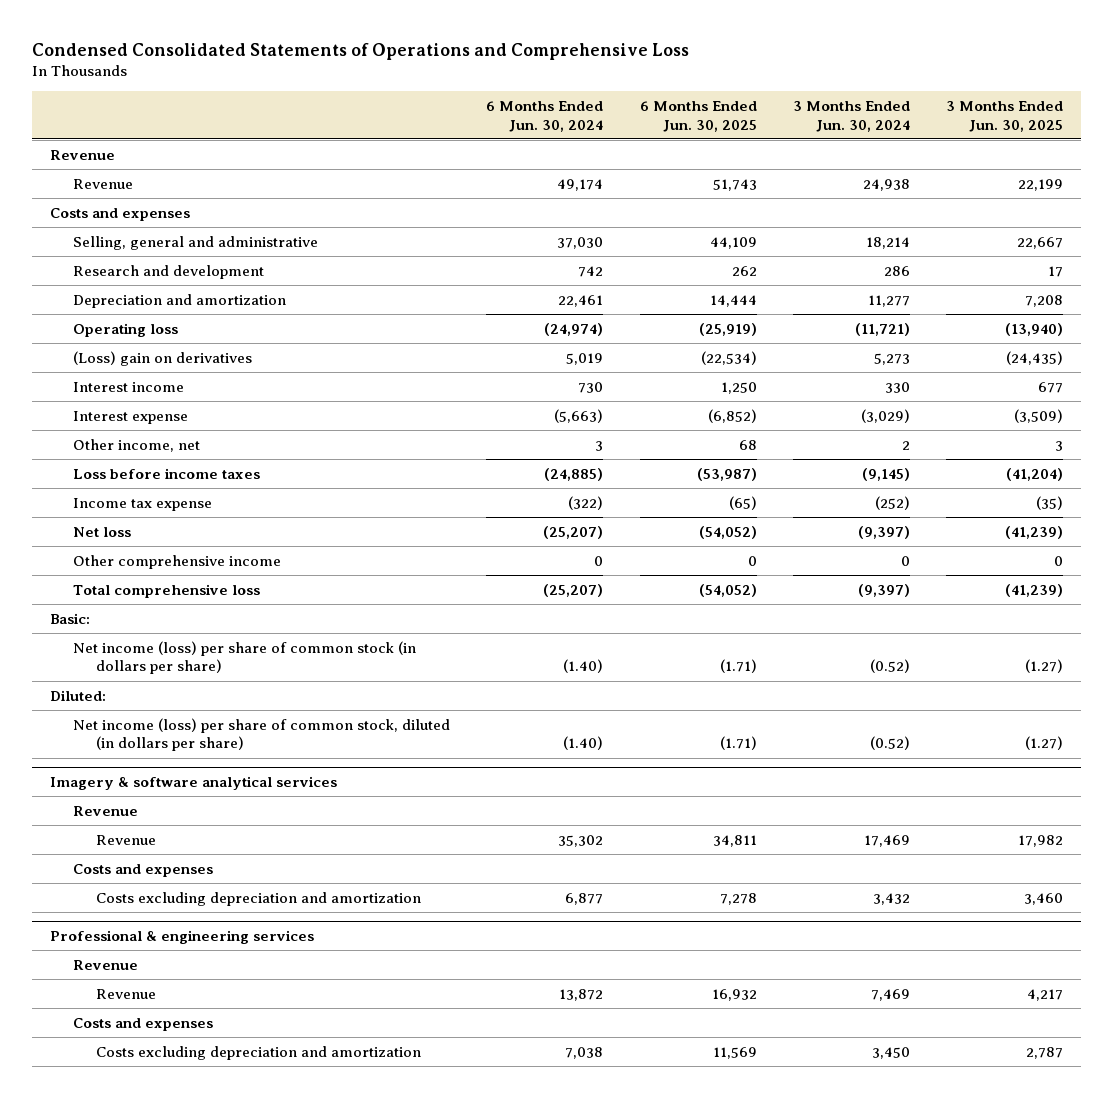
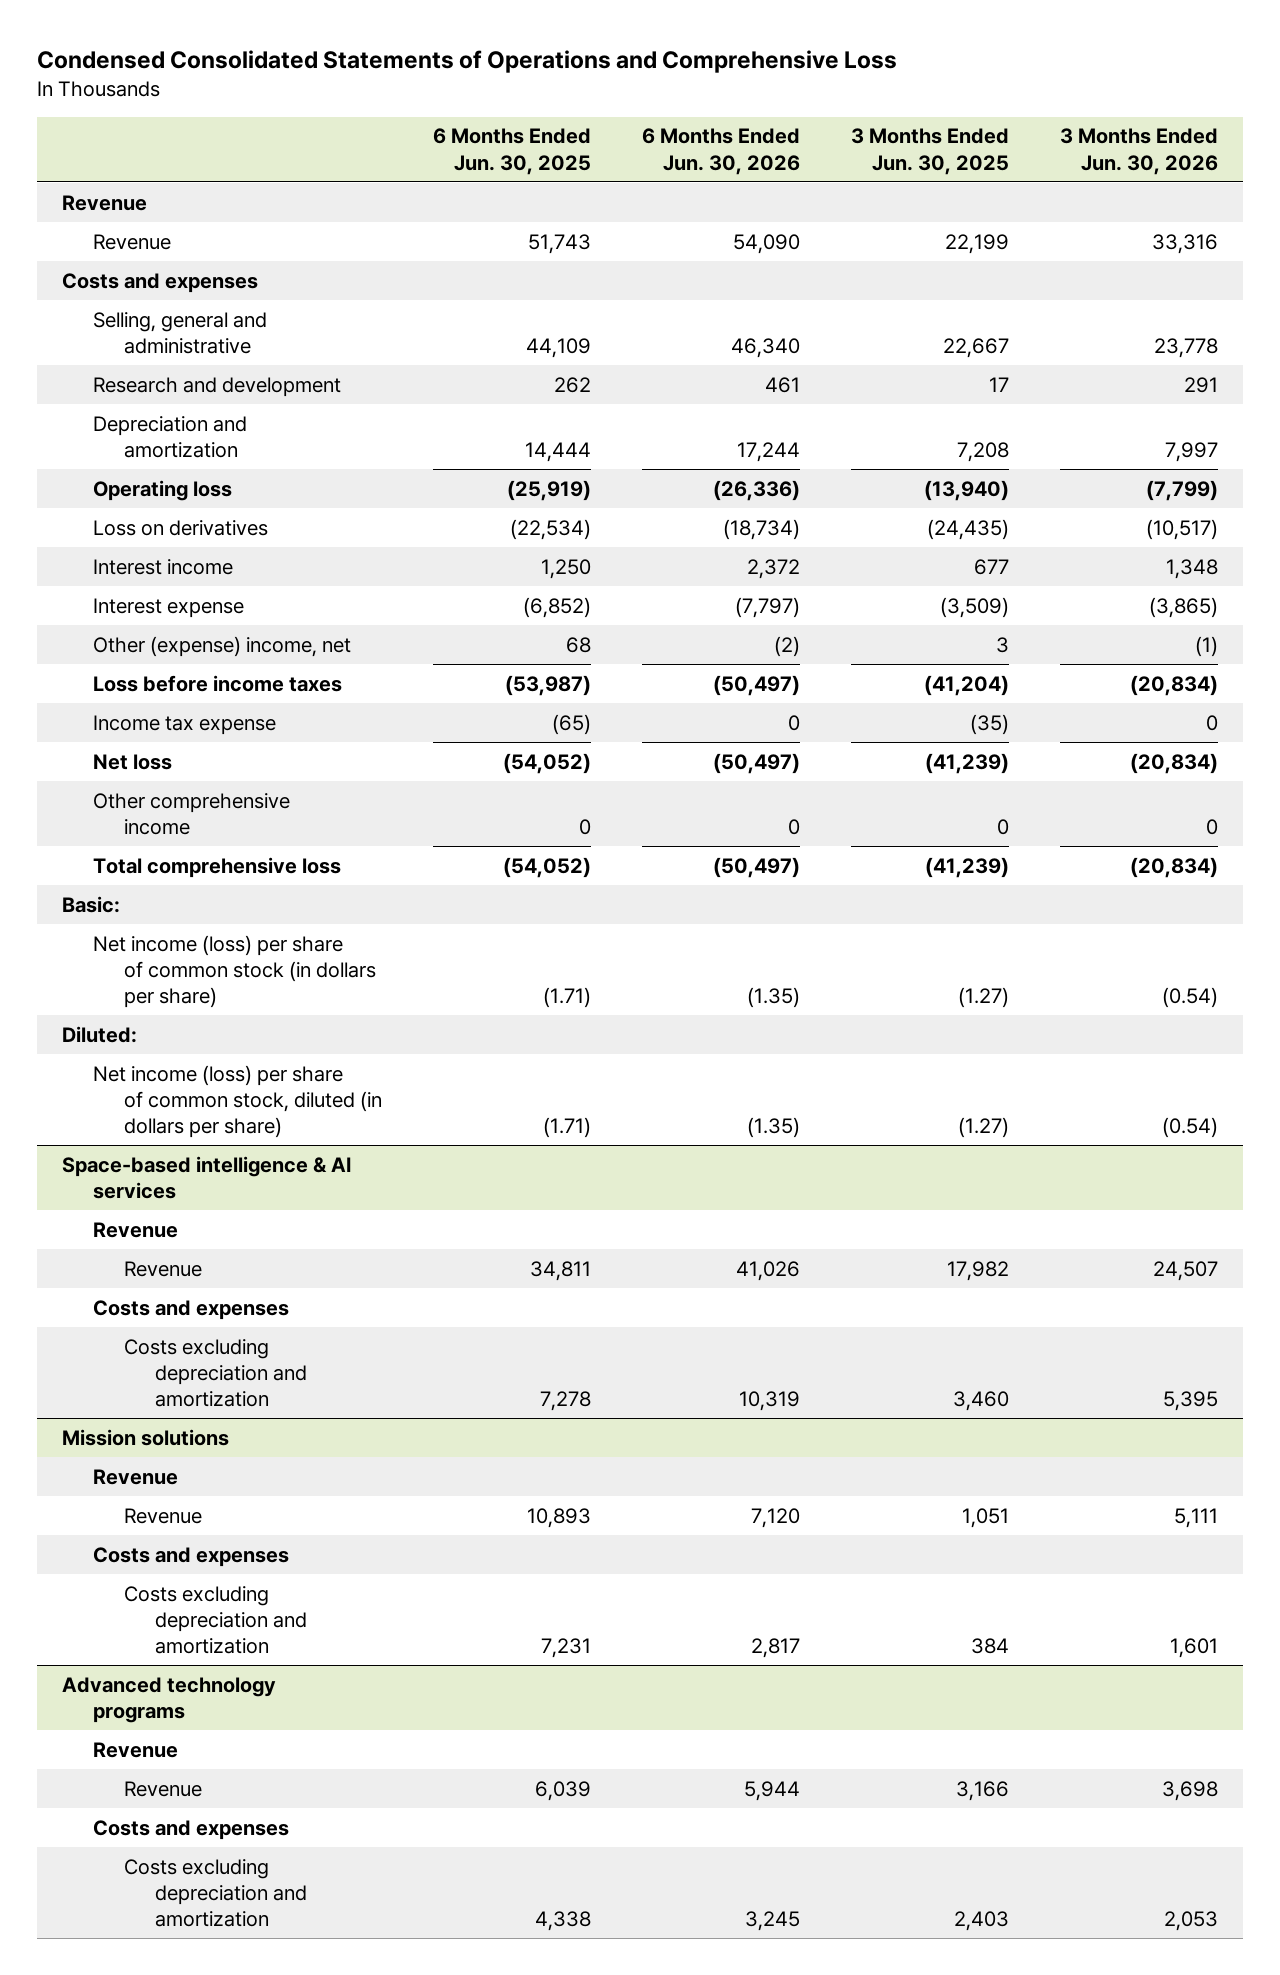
- | 6 Months Ended Jun. 30, 2024 | 6 Months Ended Jun. 30, 2025 | 3 Months Ended Jun. 30, 2024 | 3 Months Ended Jun. 30, 2025
+ | 6 Months Ended Jun. 30, 2025 | 6 Months Ended Jun. 30, 2026 | 3 Months Ended Jun. 30, 2025 | 3 Months Ended Jun. 30, 2026
- (Loss) gain on derivatives | 5,019 | (22,534) | 5,273 | (24,435)
+ Loss on derivatives | (22,534) | (18,734) | (24,435) | (10,517)
- Other income, net | 3 | 68 | 2 | 3
+ Other (expense) income, net | 68 | (2) | 3 | (1)
- Imagery & software analytical services
+ Space-based intelligence & AI services
- Professional & engineering services
+ Mission solutions
- Revenue | 13,872 | 16,932 | 7,469 | 4,217
+ Revenue | 10,893 | 7,120 | 1,051 | 5,111
- Costs excluding depreciation and amortization | 7,038 | 11,569 | 3,450 | 2,787
+ Costs excluding depreciation and amortization | 7,231 | 2,817 | 384 | 1,601
+ Advanced technology programs
+ Revenue
+ Revenue | 6,039 | 5,944 | 3,166 | 3,698
+ Costs and expenses
+ Costs excluding depreciation and amortization | 4,338 | 3,245 | 2,403 | 2,053

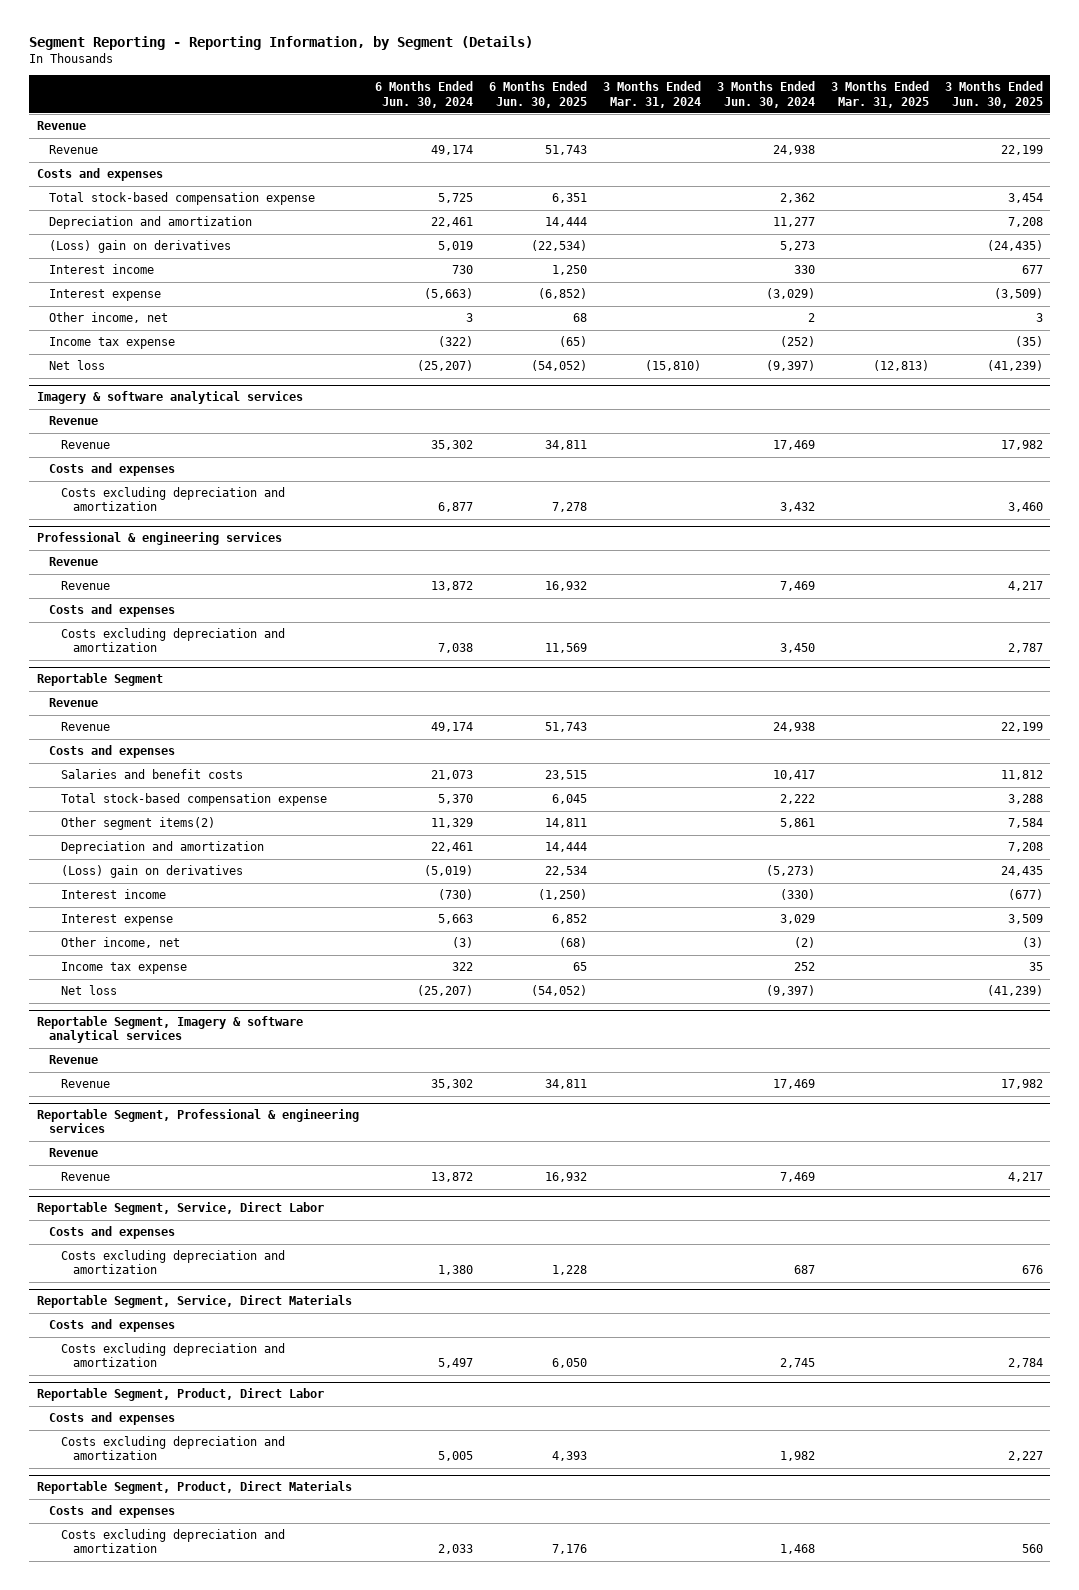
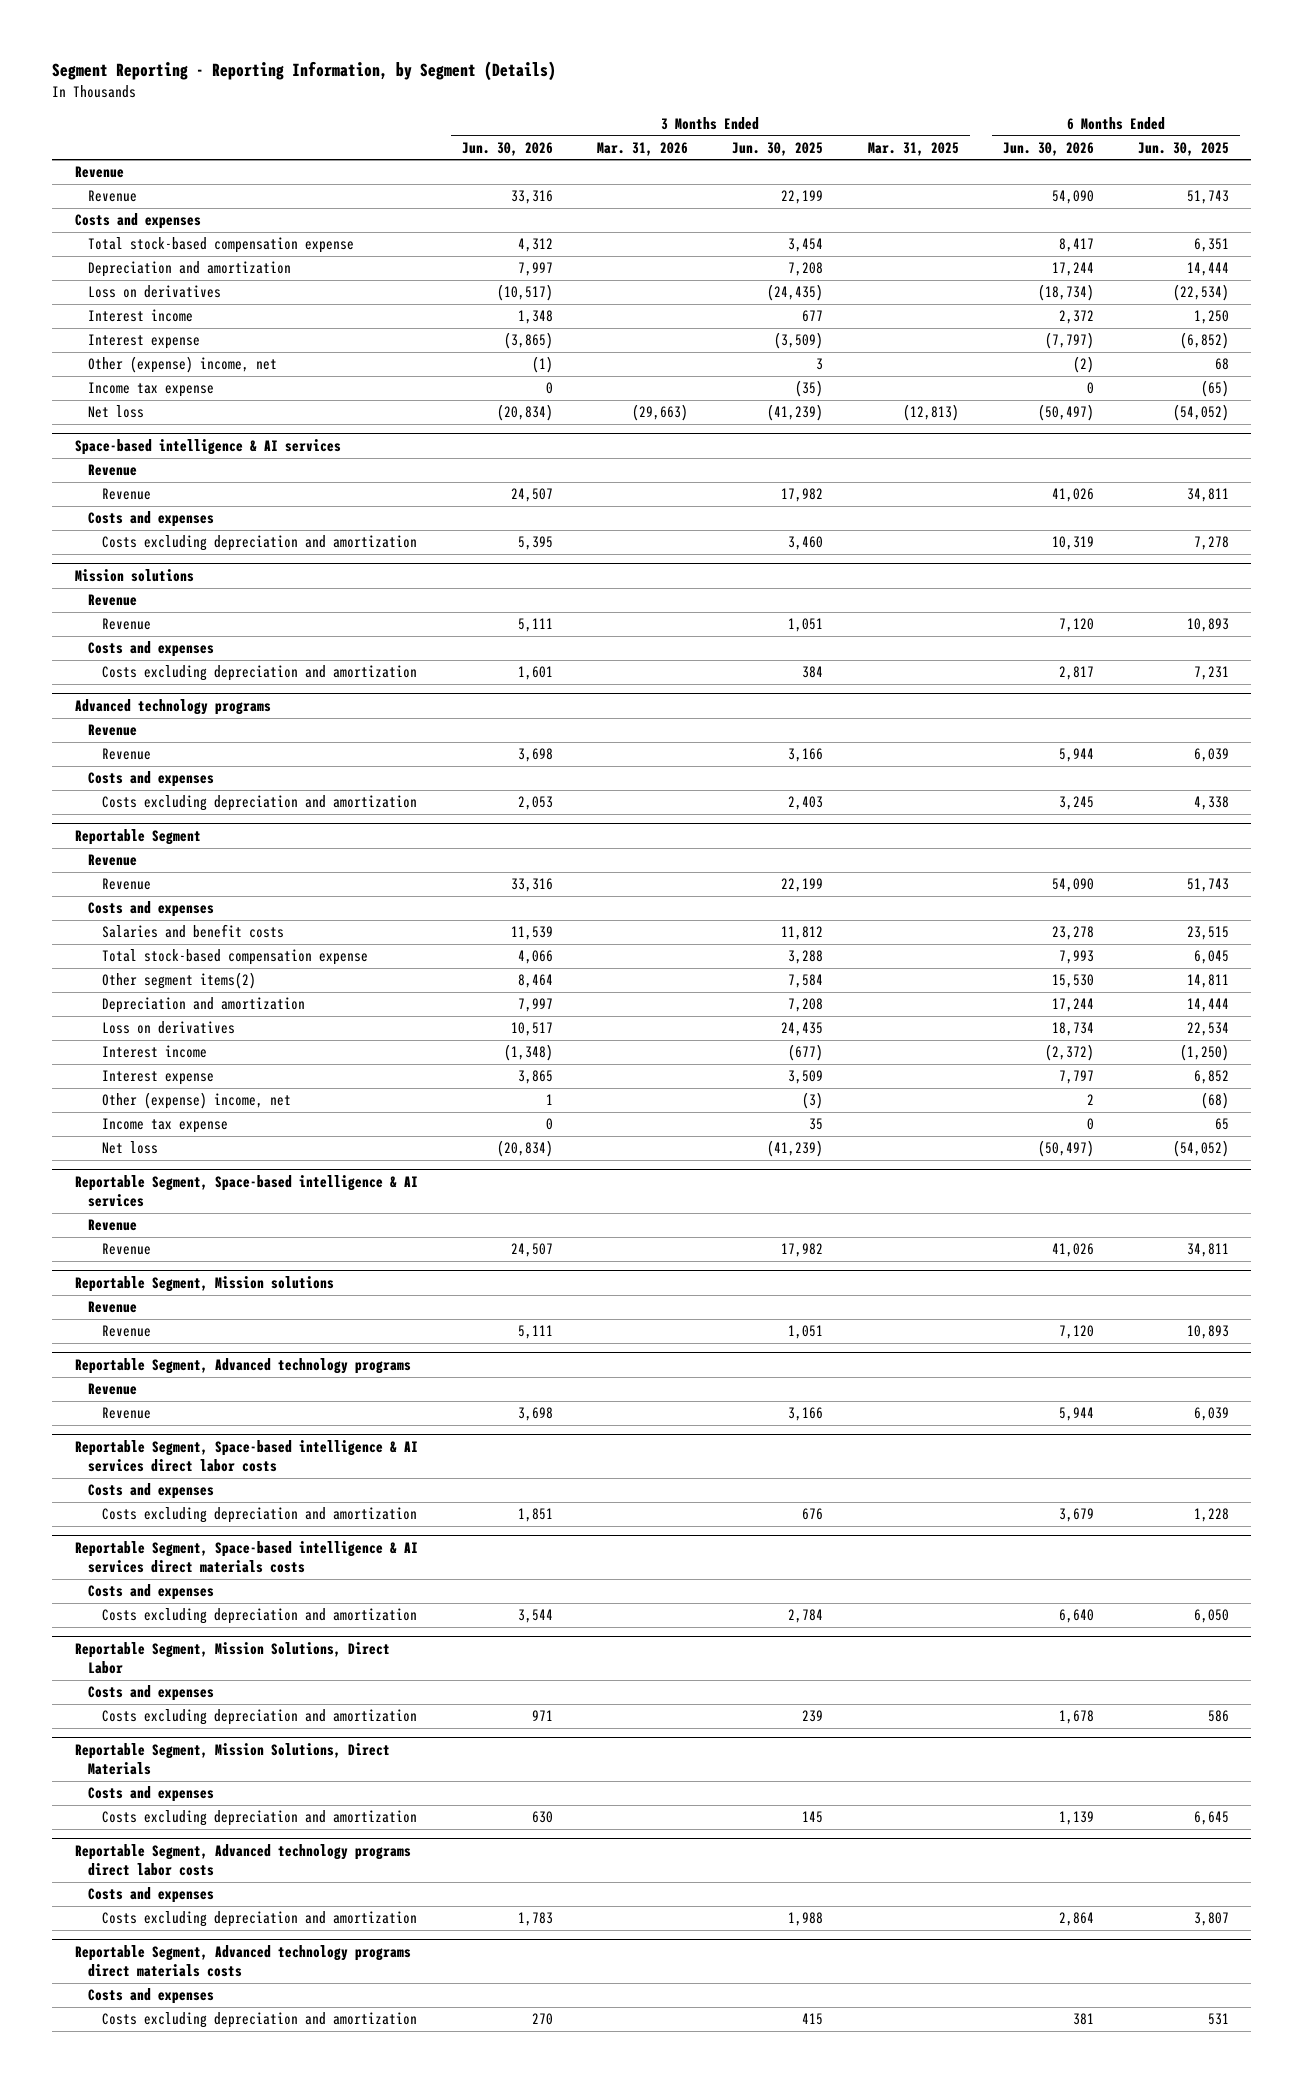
- | 6 Months Ended Jun. 30, 2024 | 6 Months Ended Jun. 30, 2025 | 3 Months Ended Mar. 31, 2024 | 3 Months Ended Jun. 30, 2024 | 3 Months Ended Mar. 31, 2025 | 3 Months Ended Jun. 30, 2025
+ | 3 Months Ended Jun. 30, 2026 | 3 Months Ended Mar. 31, 2026 | 3 Months Ended Jun. 30, 2025 | 3 Months Ended Mar. 31, 2025 | 6 Months Ended Jun. 30, 2026 | 6 Months Ended Jun. 30, 2025
- (Loss) gain on derivatives | 5,019 | (22,534) | | 5,273 | | (24,435)
+ Loss on derivatives | (10,517) | | (24,435) | | (18,734) | (22,534)
- Other income, net | 3 | 68 | | 2 | | 3
+ Other (expense) income, net | (1) | | 3 | | (2) | 68
- Imagery & software analytical services
+ Space-based intelligence & AI services
- Professional & engineering services
+ Mission solutions
- Revenue | 13,872 | 16,932 | | 7,469 | | 4,217
+ Revenue | 5,111 | | 1,051 | | 7,120 | 10,893
- Costs excluding depreciation and amortization | 7,038 | 11,569 | | 3,450 | | 2,787
+ Costs excluding depreciation and amortization | 1,601 | | 384 | | 2,817 | 7,231
+ Advanced technology programs
+ Revenue
+ Revenue | 3,698 | | 3,166 | | 5,944 | 6,039
+ Costs and expenses
+ Costs excluding depreciation and amortization | 2,053 | | 2,403 | | 3,245 | 4,338
@ Reportable Segment
- (Loss) gain on derivatives | (5,019) | 22,534 | | (5,273) | | 24,435
+ Loss on derivatives | 10,517 | | 24,435 | | 18,734 | 22,534
- Other income, net | (3) | (68) | | (2) | | (3)
+ Other (expense) income, net | 1 | | (3) | | 2 | (68)
- Reportable Segment, Imagery & software analytical services
+ Reportable Segment, Space-based intelligence & AI services
- Reportable Segment, Professional & engineering services
+ Reportable Segment, Mission solutions
- Revenue | 13,872 | 16,932 | | 7,469 | | 4,217
- Reportable Segment, Service, Direct Labor
+ Revenue | 5,111 | | 1,051 | | 7,120 | 10,893
+ Reportable Segment, Advanced technology programs
+ Revenue
+ Revenue | 3,698 | | 3,166 | | 5,944 | 6,039
+ Reportable Segment, Space-based intelligence & AI services direct labor costs
- Reportable Segment, Service, Direct Materials
+ Reportable Segment, Space-based intelligence & AI services direct materials costs
- Reportable Segment, Product, Direct Labor
+ Reportable Segment, Mission Solutions, Direct Labor
- Costs excluding depreciation and amortization | 5,005 | 4,393 | | 1,982 | | 2,227
- Reportable Segment, Product, Direct Materials
+ Costs excluding depreciation and amortization | 971 | | 239 | | 1,678 | 586
+ Reportable Segment, Mission Solutions, Direct Materials
- Costs excluding depreciation and amortization | 2,033 | 7,176 | | 1,468 | | 560
+ Costs excluding depreciation and amortization | 630 | | 145 | | 1,139 | 6,645
+ Reportable Segment, Advanced technology programs direct labor costs
+ Costs and expenses
+ Costs excluding depreciation and amortization | 1,783 | | 1,988 | | 2,864 | 3,807
+ Reportable Segment, Advanced technology programs direct materials costs
+ Costs and expenses
+ Costs excluding depreciation and amortization | 270 | | 415 | | 381 | 531

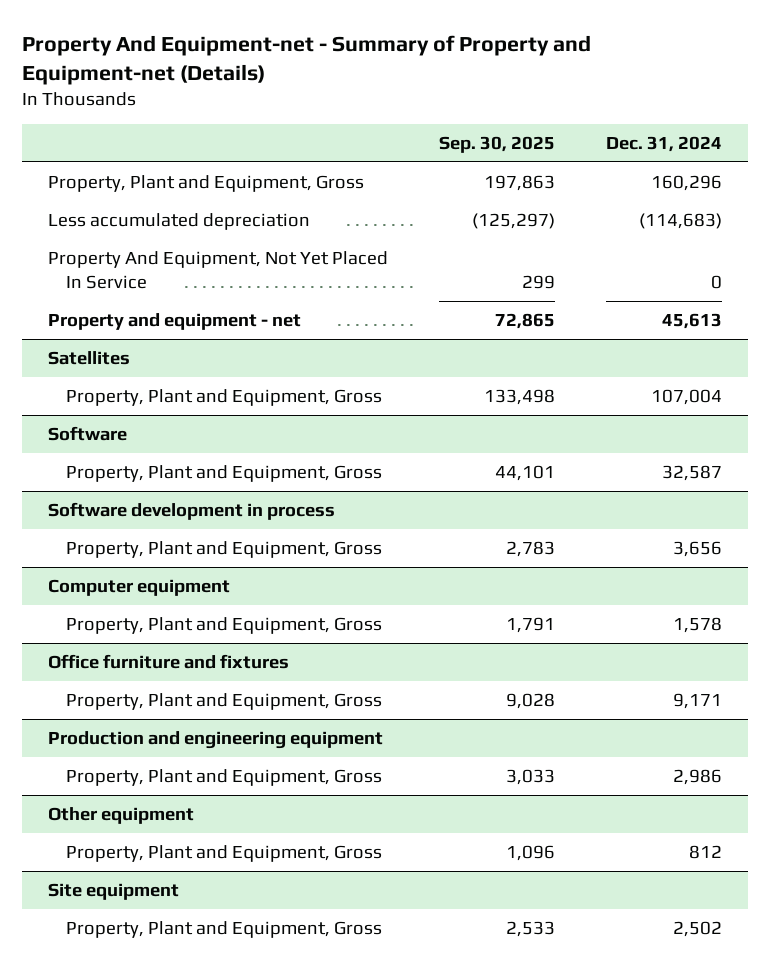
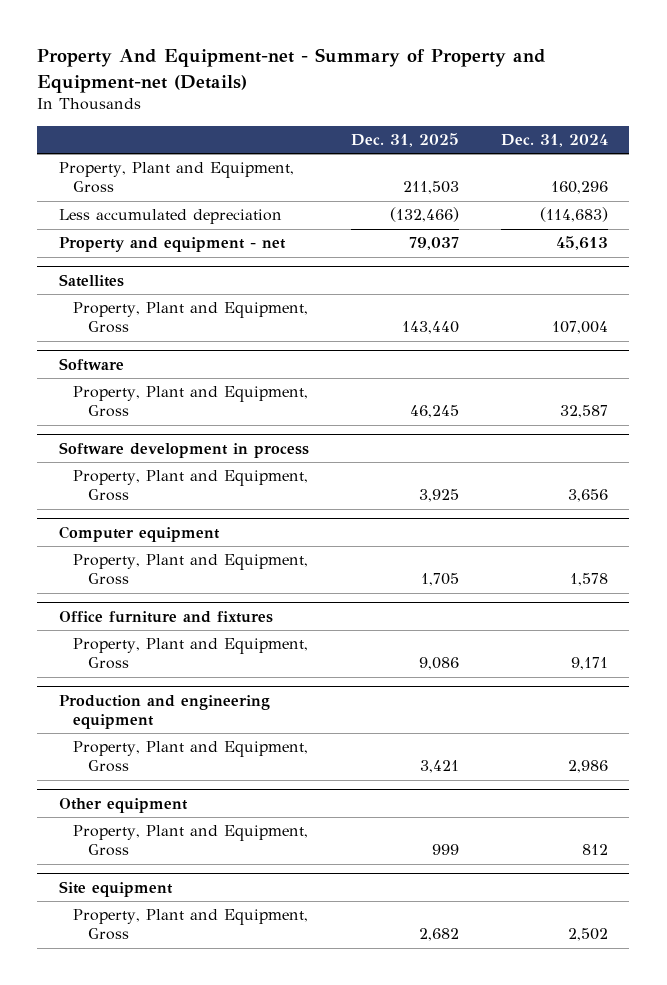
- | Sep. 30, 2025 | Dec. 31, 2024
+ | Dec. 31, 2025 | Dec. 31, 2024
- Property And Equipment, Not Yet Placed In Service | 299 | 0

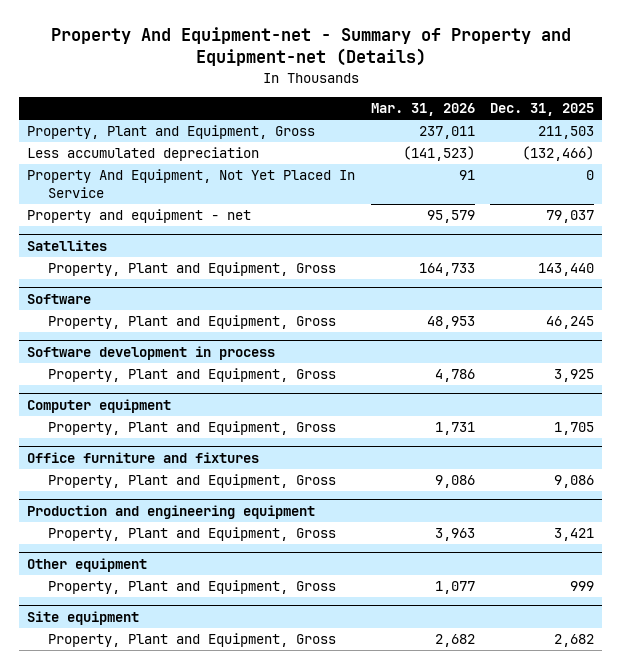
- | Dec. 31, 2025 | Dec. 31, 2024
+ | Mar. 31, 2026 | Dec. 31, 2025
+ Property And Equipment, Not Yet Placed In Service | 91 | 0

